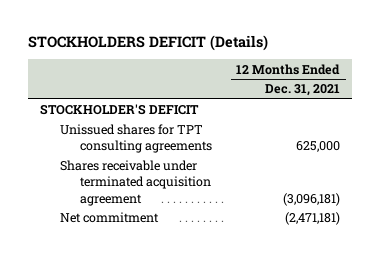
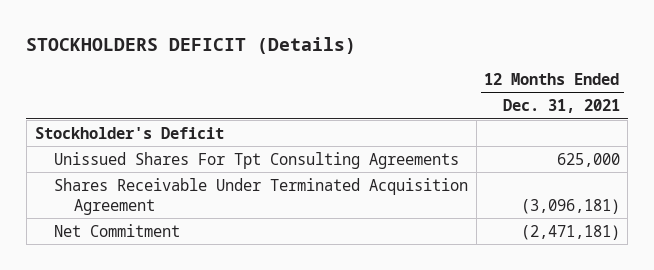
- STOCKHOLDER'S DEFICIT
- Unissued shares for TPT consulting agreements | 625,000
- Shares receivable under terminated acquisition agreement | (3,096,181)
- Net commitment | (2,471,181)
+ Stockholder's Deficit
+ Unissued Shares For Tpt Consulting Agreements | 625,000
+ Shares Receivable Under Terminated Acquisition Agreement | (3,096,181)
+ Net Commitment | (2,471,181)

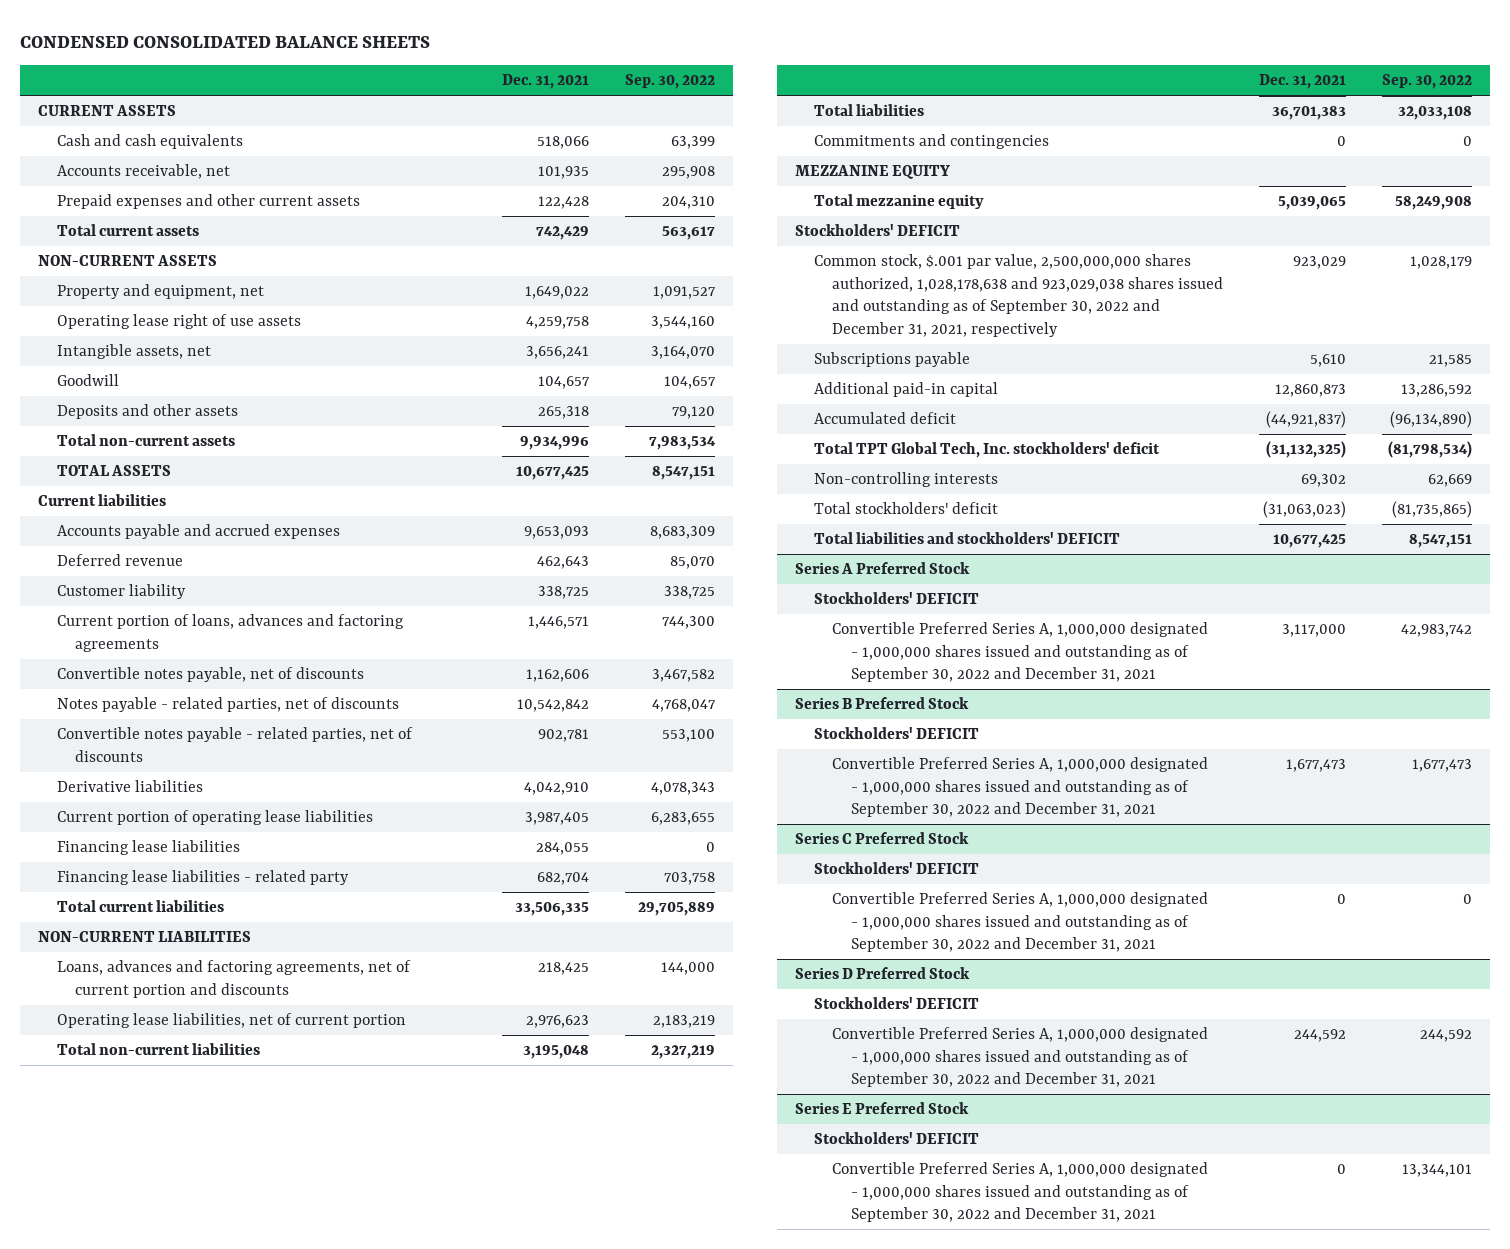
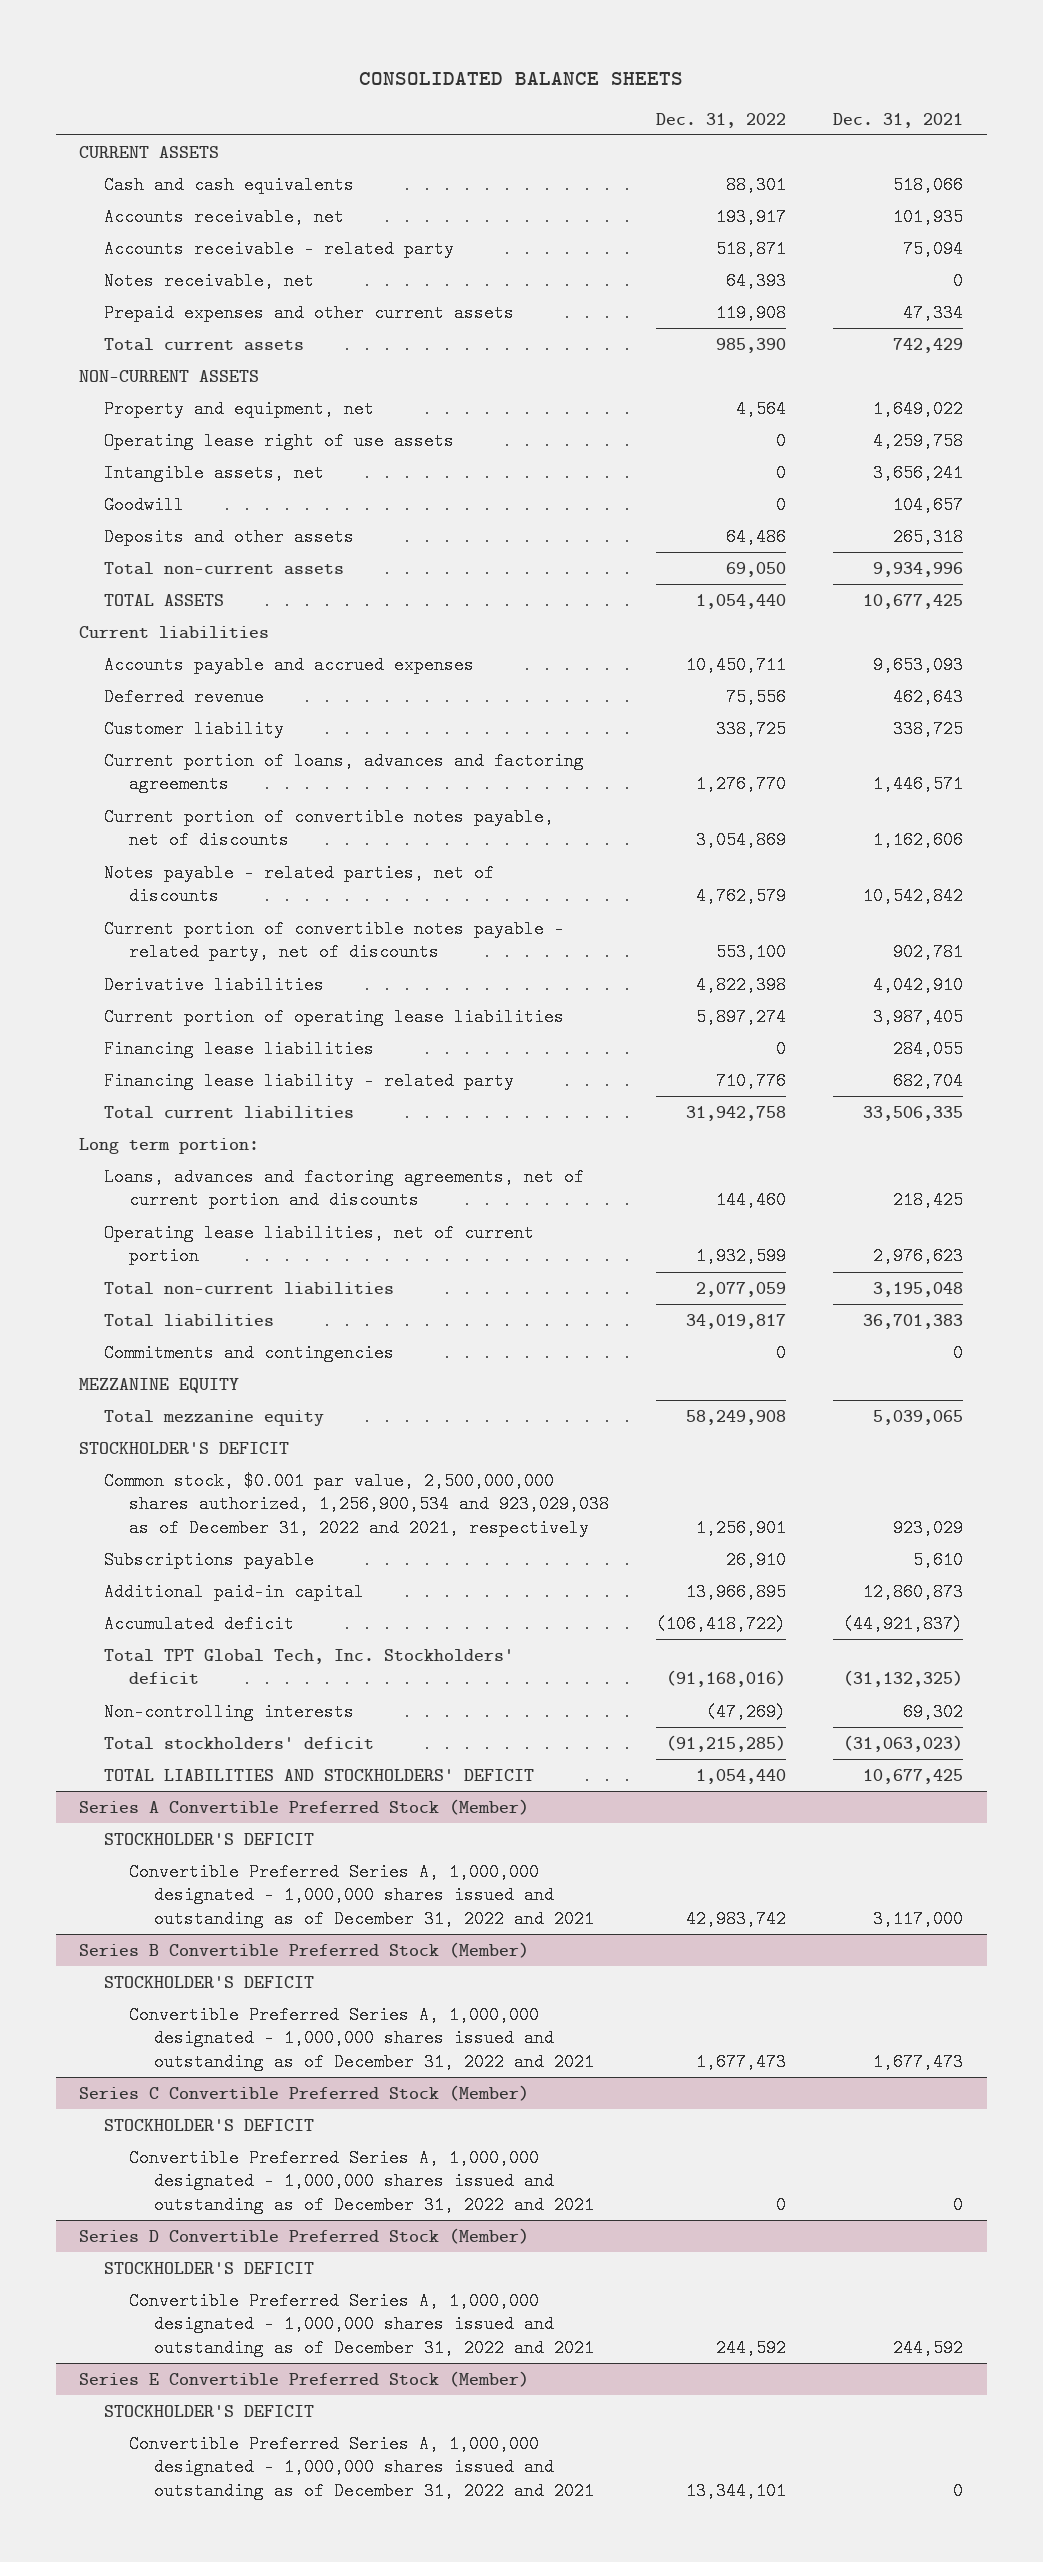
- CONDENSED CONSOLIDATED BALANCE SHEETS
+ CONSOLIDATED BALANCE SHEETS
- | Dec. 31, 2021 | Sep. 30, 2022
+ | Dec. 31, 2022 | Dec. 31, 2021
- Prepaid expenses and other current assets | 122,428 | 204,310
+ Accounts receivable - related party | 518,871 | 75,094
+ Notes receivable, net | 64,393 | 0
+ Prepaid expenses and other current assets | 119,908 | 47,334
- Convertible notes payable, net of discounts | 1,162,606 | 3,467,582
+ Current portion of convertible notes payable, net of discounts | 3,054,869 | 1,162,606
- Convertible notes payable - related parties, net of discounts | 902,781 | 553,100
+ Current portion of convertible notes payable - related party, net of discounts | 553,100 | 902,781
- Financing lease liabilities - related party | 682,704 | 703,758
+ Financing lease liability - related party | 710,776 | 682,704
- NON-CURRENT LIABILITIES
+ Long term portion:
- Stockholders' DEFICIT
- Common stock, $.001 par value, 2,500,000,000 shares authorized, 1,028,178,638 and 923,029,038 shares issued and outstanding as of September 30, 2022 and December 31, 2021, respectively | 923,029 | 1,028,179
+ STOCKHOLDER'S DEFICIT
+ Common stock, $0.001 par value, 2,500,000,000 shares authorized, 1,256,900,534 and 923,029,038 as of December 31, 2022 and 2021, respectively | 1,256,901 | 923,029
- Total TPT Global Tech, Inc. stockholders' deficit | (31,132,325) | (81,798,534)
+ Total TPT Global Tech, Inc. Stockholders' deficit | (91,168,016) | (31,132,325)
- Total liabilities and stockholders' DEFICIT | 10,677,425 | 8,547,151
- Series A Preferred Stock
- Stockholders' DEFICIT
- Convertible Preferred Series A, 1,000,000 designated - 1,000,000 shares issued and outstanding as of September 30, 2022 and December 31, 2021 | 3,117,000 | 42,983,742
- Series B Preferred Stock
- Stockholders' DEFICIT
- Convertible Preferred Series A, 1,000,000 designated - 1,000,000 shares issued and outstanding as of September 30, 2022 and December 31, 2021 | 1,677,473 | 1,677,473
- Series C Preferred Stock
- Stockholders' DEFICIT
- Convertible Preferred Series A, 1,000,000 designated - 1,000,000 shares issued and outstanding as of September 30, 2022 and December 31, 2021 | 0 | 0
- Series D Preferred Stock
- Stockholders' DEFICIT
- Convertible Preferred Series A, 1,000,000 designated - 1,000,000 shares issued and outstanding as of September 30, 2022 and December 31, 2021 | 244,592 | 244,592
- Series E Preferred Stock
- Stockholders' DEFICIT
- Convertible Preferred Series A, 1,000,000 designated - 1,000,000 shares issued and outstanding as of September 30, 2022 and December 31, 2021 | 0 | 13,344,101
+ TOTAL LIABILITIES AND STOCKHOLDERS' DEFICIT | 1,054,440 | 10,677,425
+ Series A Convertible Preferred Stock (Member)
+ STOCKHOLDER'S DEFICIT
+ Convertible Preferred Series A, 1,000,000 designated - 1,000,000 shares issued and outstanding as of December 31, 2022 and 2021 | 42,983,742 | 3,117,000
+ Series B Convertible Preferred Stock (Member)
+ STOCKHOLDER'S DEFICIT
+ Convertible Preferred Series A, 1,000,000 designated - 1,000,000 shares issued and outstanding as of December 31, 2022 and 2021 | 1,677,473 | 1,677,473
+ Series C Convertible Preferred Stock (Member)
+ STOCKHOLDER'S DEFICIT
+ Convertible Preferred Series A, 1,000,000 designated - 1,000,000 shares issued and outstanding as of December 31, 2022 and 2021 | 0 | 0
+ Series D Convertible Preferred Stock (Member)
+ STOCKHOLDER'S DEFICIT
+ Convertible Preferred Series A, 1,000,000 designated - 1,000,000 shares issued and outstanding as of December 31, 2022 and 2021 | 244,592 | 244,592
+ Series E Convertible Preferred Stock (Member)
+ STOCKHOLDER'S DEFICIT
+ Convertible Preferred Series A, 1,000,000 designated - 1,000,000 shares issued and outstanding as of December 31, 2022 and 2021 | 13,344,101 | 0

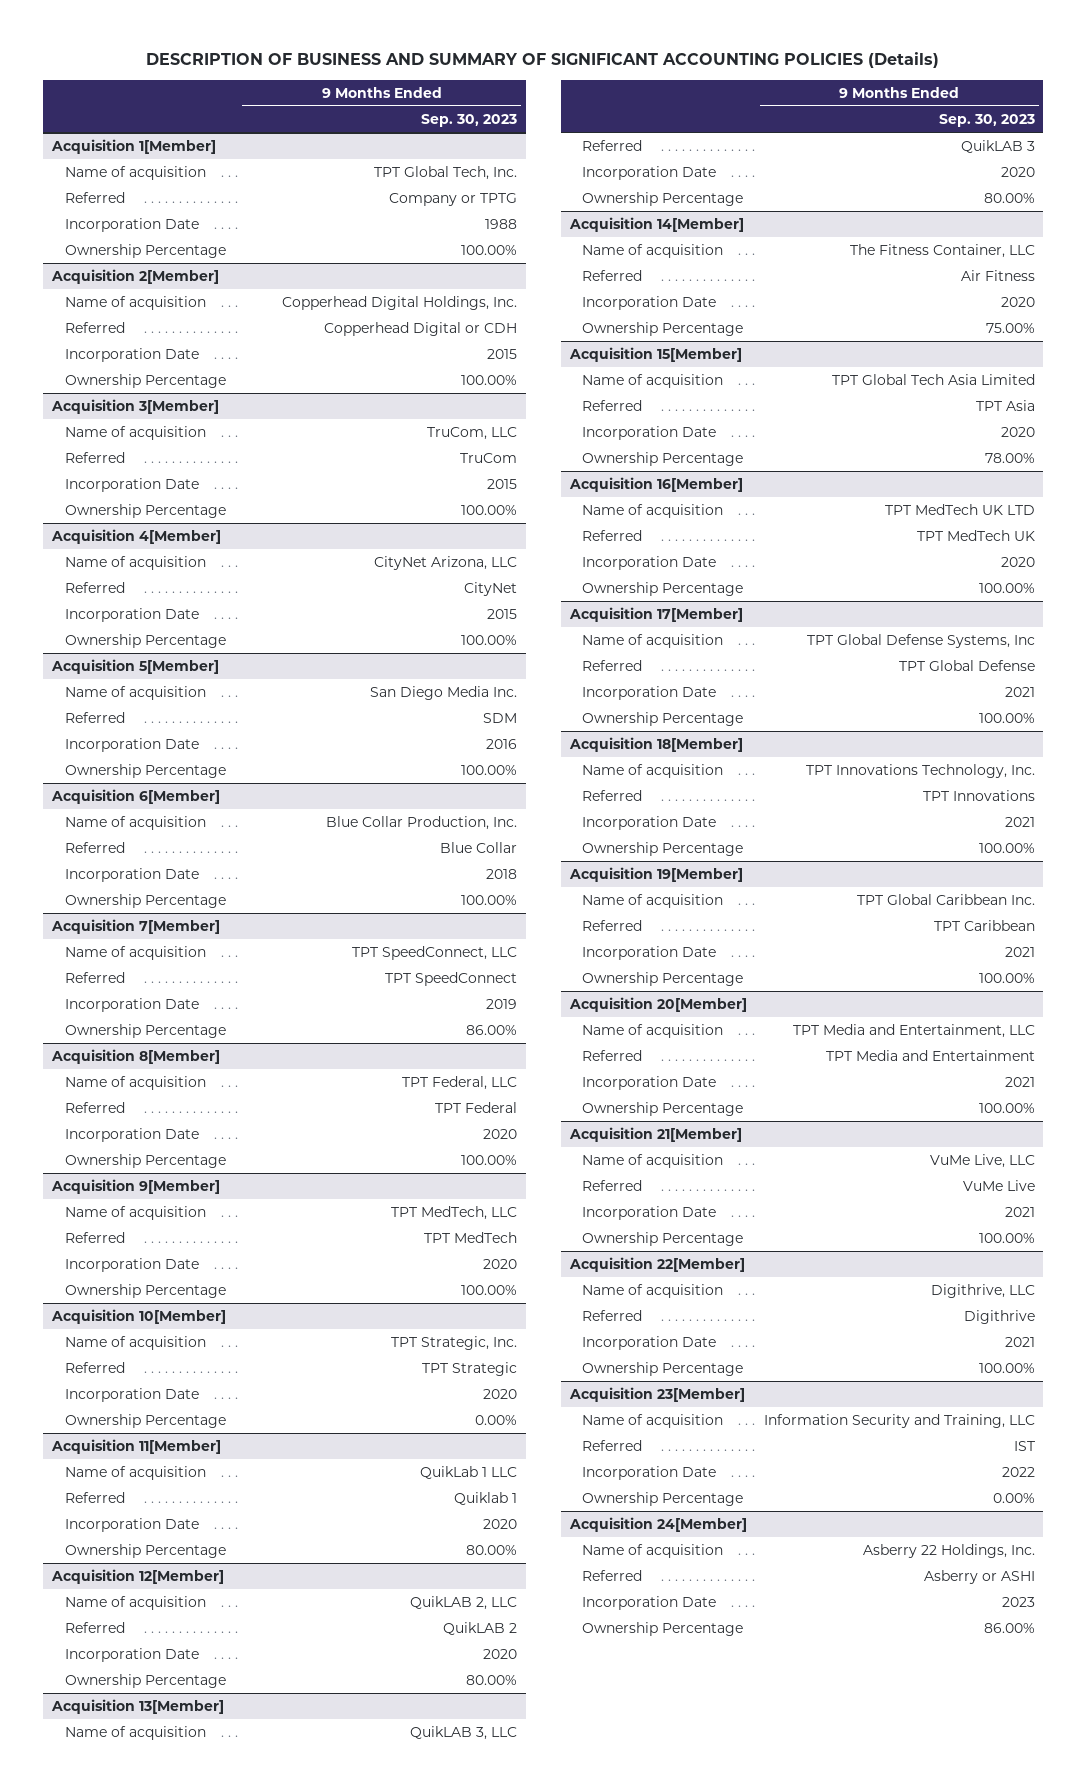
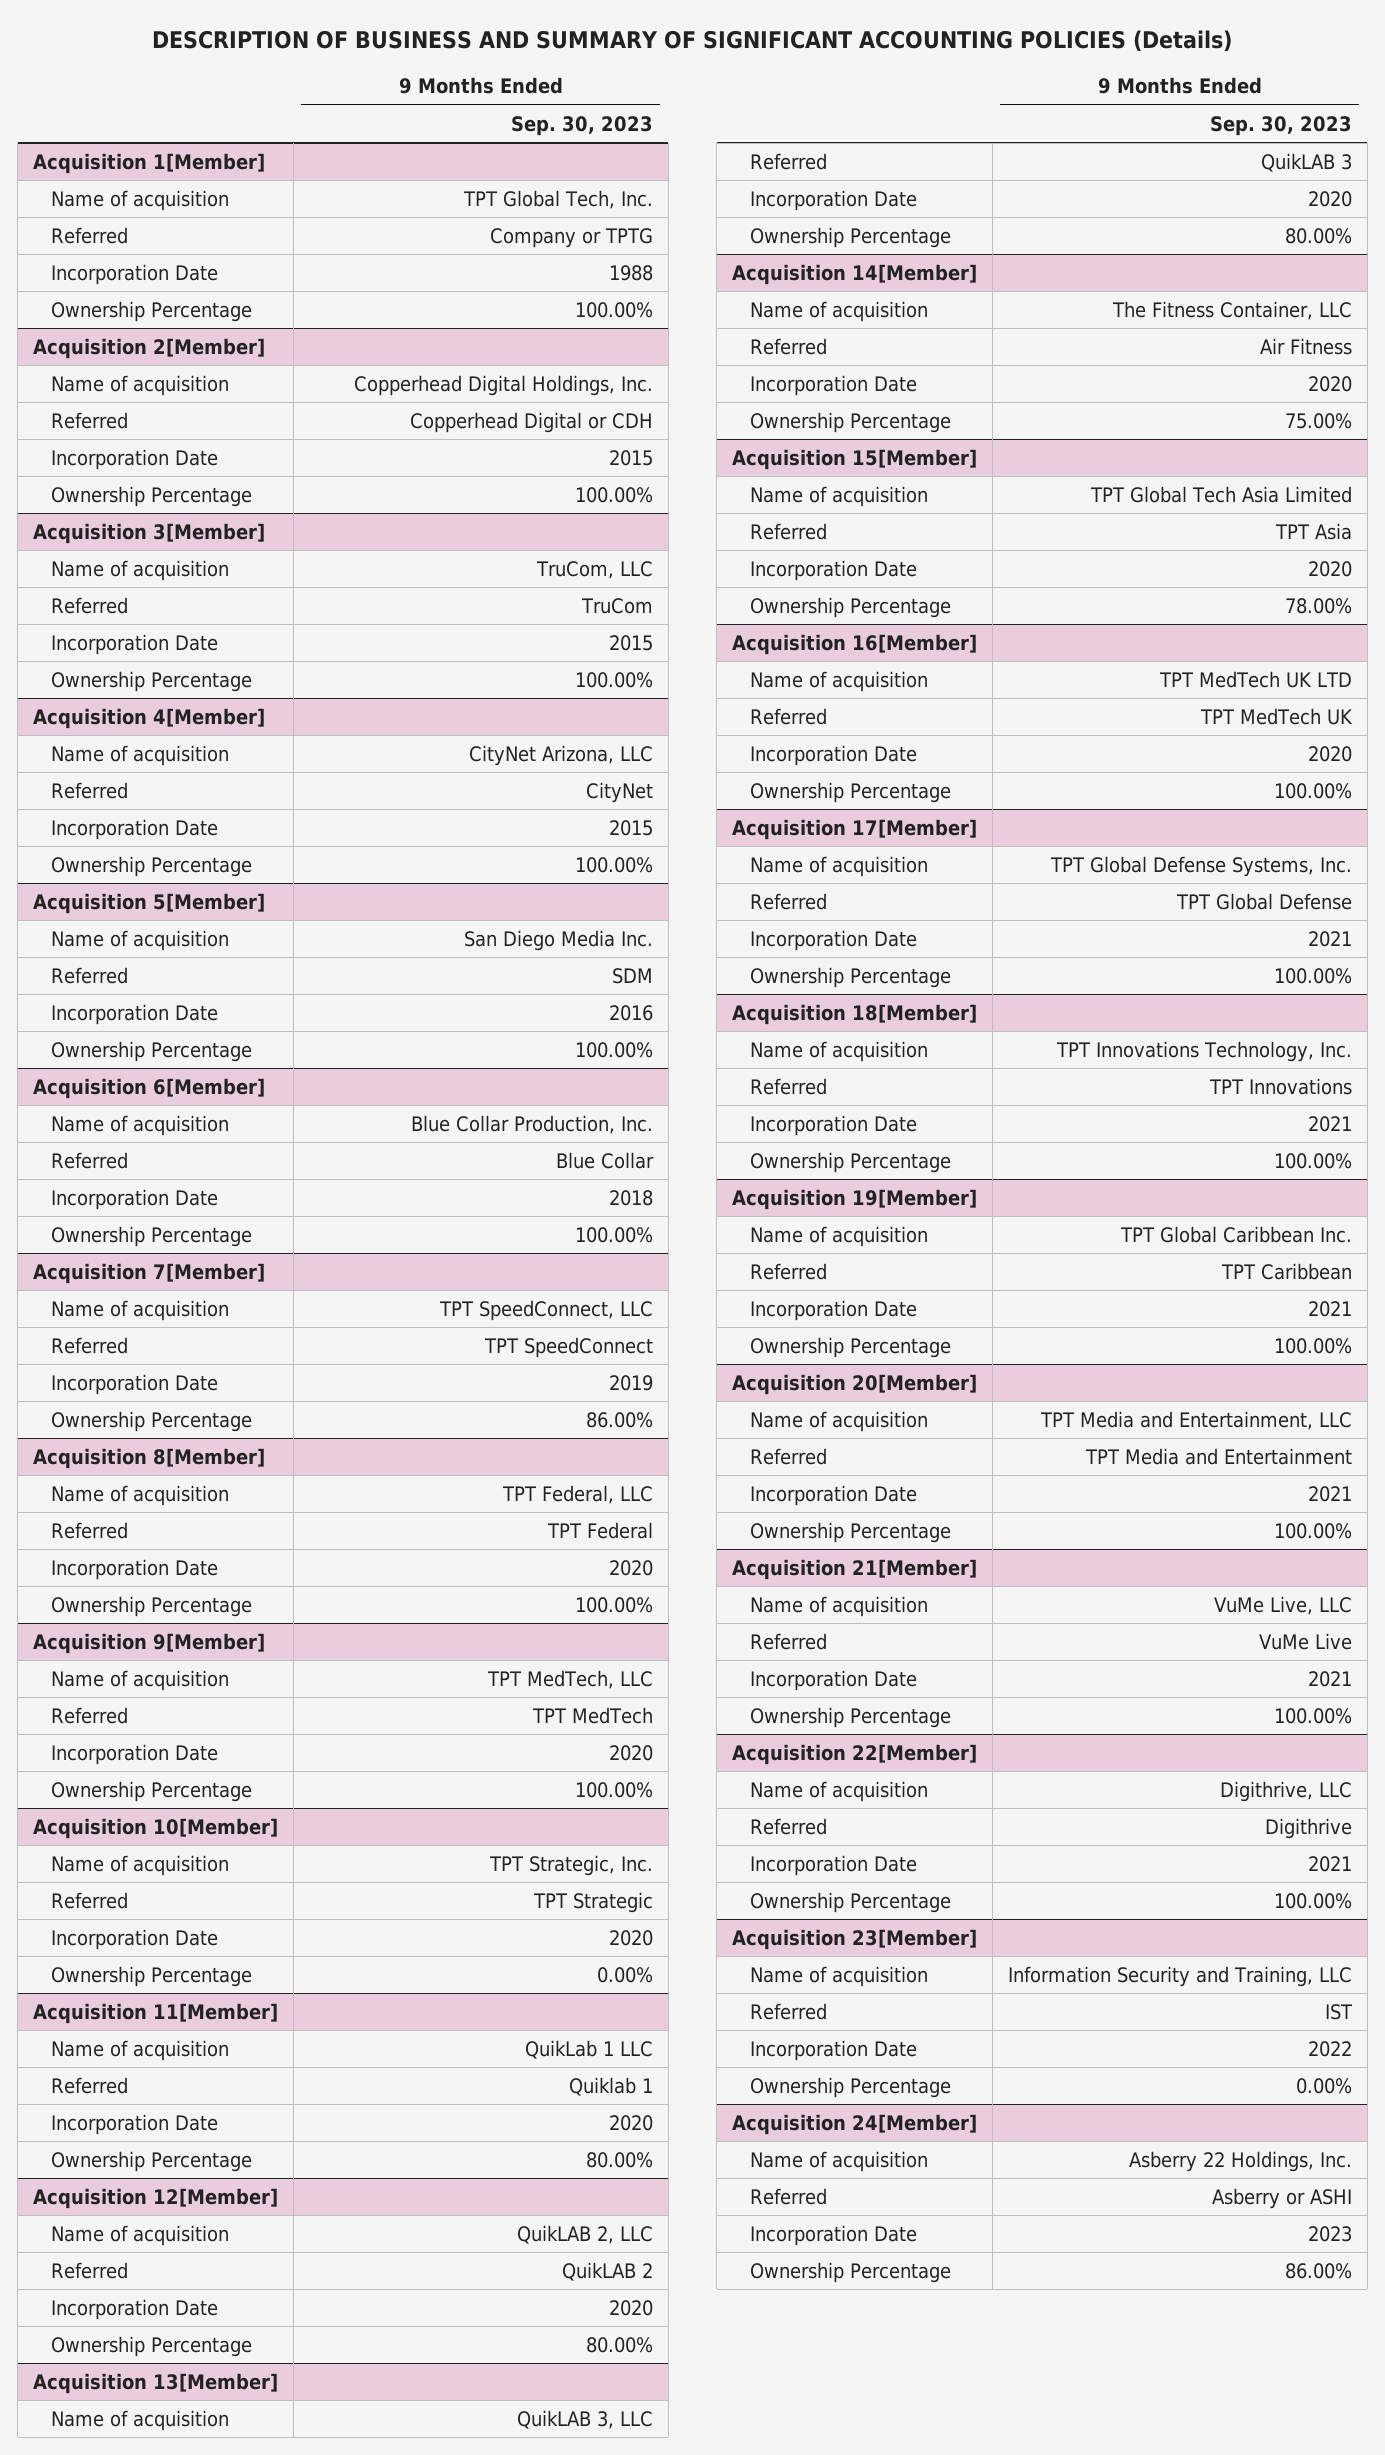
@ Acquisition 17[Member]
- Name of acquisition | TPT Global Defense Systems, Inc
+ Name of acquisition | TPT Global Defense Systems, Inc.

